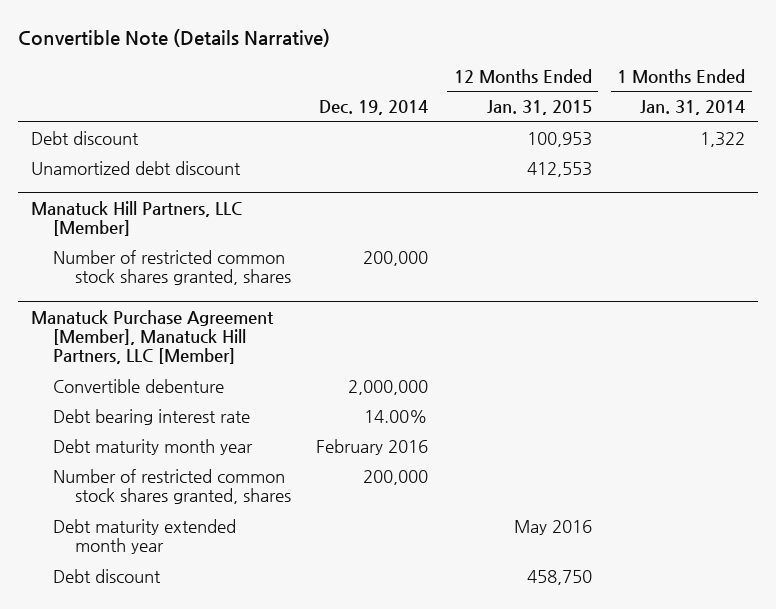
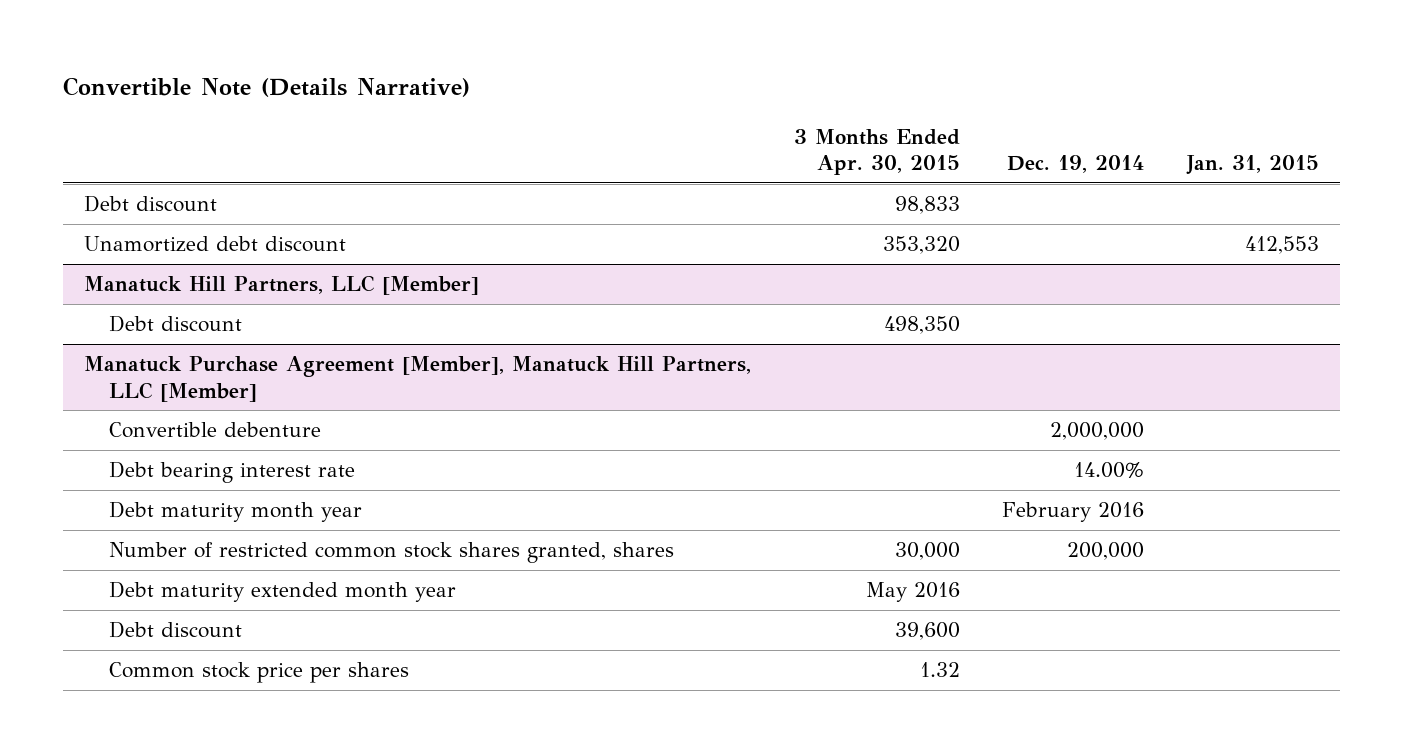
- | Dec. 19, 2014 | 12 Months Ended Jan. 31, 2015 | 1 Months Ended Jan. 31, 2014
+ | 3 Months Ended Apr. 30, 2015 | Dec. 19, 2014 | Jan. 31, 2015
@ Manatuck Hill Partners, LLC [Member]
- Number of restricted common stock shares granted, shares | 200,000 | |
+ Debt discount | 498,350 | |
@ Manatuck Purchase Agreement [Member], Manatuck Hill Partners, LLC [Member]
+ Common stock price per shares | 1.32 | |

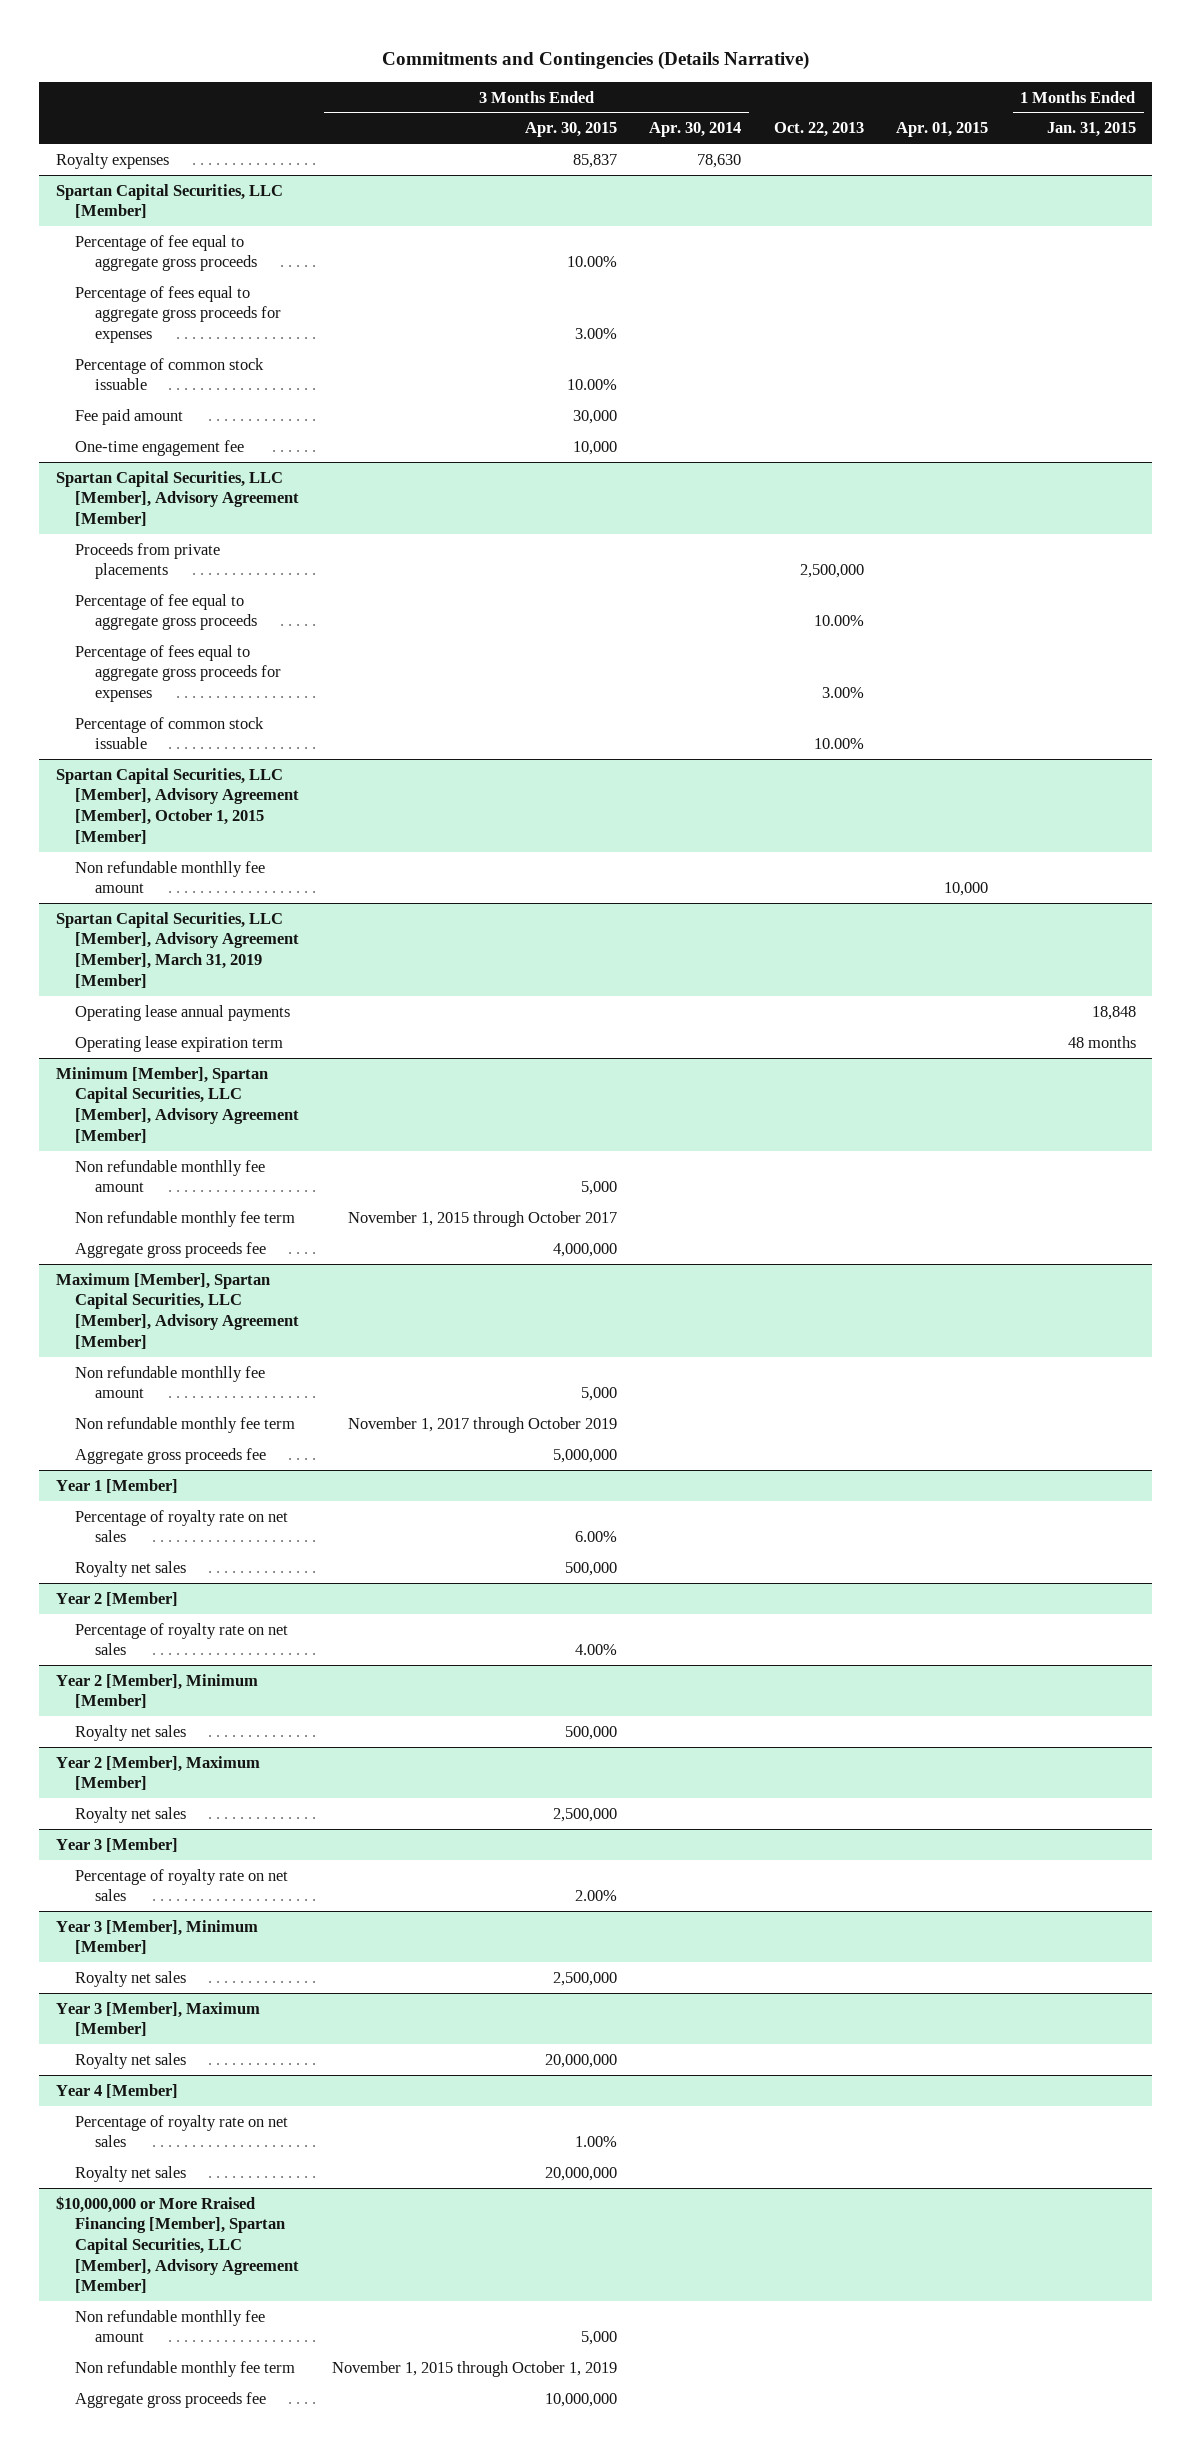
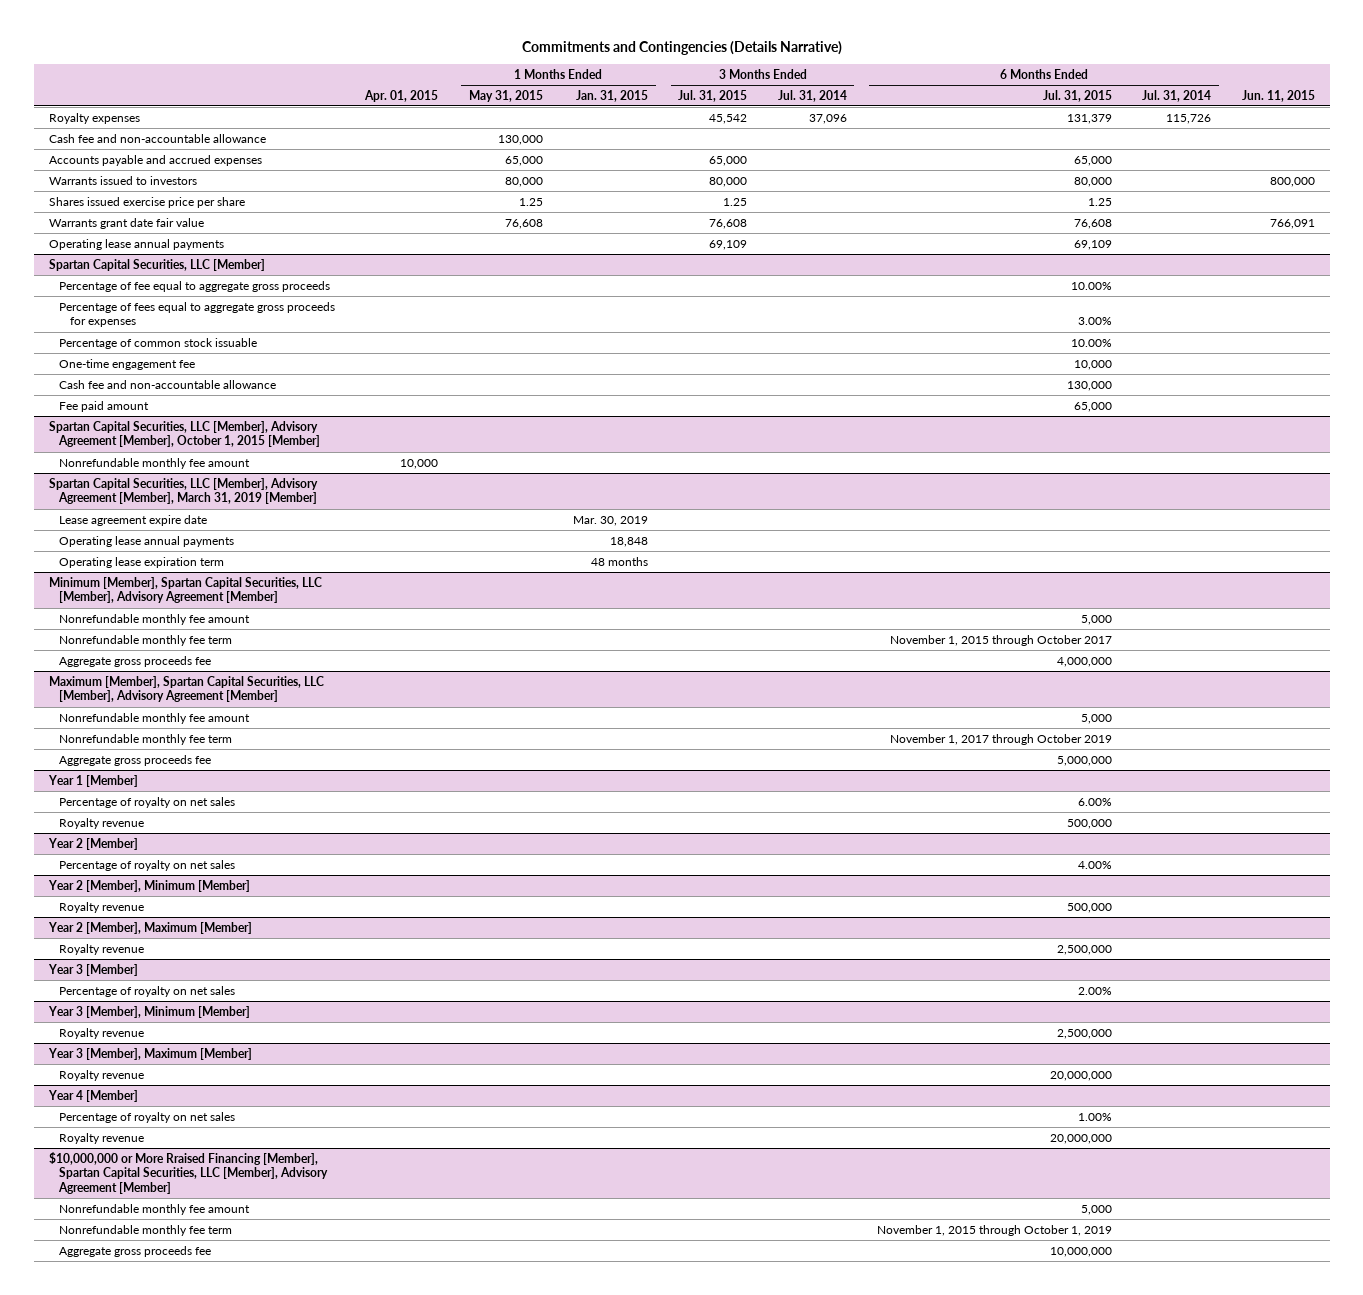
- | 3 Months Ended Apr. 30, 2015 | 3 Months Ended Apr. 30, 2014 | Oct. 22, 2013 | Apr. 01, 2015 | 1 Months Ended Jan. 31, 2015
+ | Apr. 01, 2015 | 1 Months Ended May 31, 2015 | 1 Months Ended Jan. 31, 2015 | 3 Months Ended Jul. 31, 2015 | 3 Months Ended Jul. 31, 2014 | 6 Months Ended Jul. 31, 2015 | 6 Months Ended Jul. 31, 2014 | Jun. 11, 2015
+ Cash fee and non-accountable allowance | | 130,000 | | | | | |
+ Accounts payable and accrued expenses | | 65,000 | | 65,000 | | 65,000 | |
+ Warrants issued to investors | | 80,000 | | 80,000 | | 80,000 | | 800,000
+ Shares issued exercise price per share | | 1.25 | | 1.25 | | 1.25 | |
+ Warrants grant date fair value | | 76,608 | | 76,608 | | 76,608 | | 766,091
+ Operating lease annual payments | | | | 69,109 | | 69,109 | |
- Spartan Capital Securities, LLC [Member], Advisory Agreement [Member]
- Proceeds from private placements | | | 2,500,000 | |
- Percentage of fee equal to aggregate gross proceeds | | | 10.00% | |
- Percentage of fees equal to aggregate gross proceeds for expenses | | | 3.00% | |
- Percentage of common stock issuable | | | 10.00% | |
@ Spartan Capital Securities, LLC [Member]
+ Cash fee and non-accountable allowance | | | | | | 130,000 | |
moved down: Fee paid amount | | | | | | 65,000 | |
@ Spartan Capital Securities, LLC [Member], Advisory Agreement [Member], October 1, 2015 [Member]
- Non refundable monthlly fee amount | | | | 10,000 |
+ Nonrefundable monthly fee amount | 10,000 | | | | | | |
@ Spartan Capital Securities, LLC [Member], Advisory Agreement [Member], March 31, 2019 [Member]
+ Lease agreement expire date | | | Mar. 30, 2019 | | | | |
@ Minimum [Member], Spartan Capital Securities, LLC [Member], Advisory Agreement [Member]
- Non refundable monthlly fee amount | 5,000 | | | |
- Non refundable monthly fee term | November 1, 2015 through October 2017 | | | |
+ Nonrefundable monthly fee amount | | | | | | 5,000 | |
+ Nonrefundable monthly fee term | | | | | | November 1, 2015 through October 2017 | |
@ Maximum [Member], Spartan Capital Securities, LLC [Member], Advisory Agreement [Member]
- Non refundable monthlly fee amount | 5,000 | | | |
- Non refundable monthly fee term | November 1, 2017 through October 2019 | | | |
+ Nonrefundable monthly fee amount | | | | | | 5,000 | |
+ Nonrefundable monthly fee term | | | | | | November 1, 2017 through October 2019 | |
@ Year 1 [Member]
- Percentage of royalty rate on net sales | 6.00% | | | |
- Royalty net sales | 500,000 | | | |
+ Percentage of royalty on net sales | | | | | | 6.00% | |
+ Royalty revenue | | | | | | 500,000 | |
@ Year 2 [Member]
- Percentage of royalty rate on net sales | 4.00% | | | |
+ Percentage of royalty on net sales | | | | | | 4.00% | |
@ Year 2 [Member], Minimum [Member]
- Royalty net sales | 500,000 | | | |
+ Royalty revenue | | | | | | 500,000 | |
@ Year 2 [Member], Maximum [Member]
- Royalty net sales | 2,500,000 | | | |
+ Royalty revenue | | | | | | 2,500,000 | |
@ Year 3 [Member]
- Percentage of royalty rate on net sales | 2.00% | | | |
+ Percentage of royalty on net sales | | | | | | 2.00% | |
@ Year 3 [Member], Minimum [Member]
- Royalty net sales | 2,500,000 | | | |
+ Royalty revenue | | | | | | 2,500,000 | |
@ Year 3 [Member], Maximum [Member]
- Royalty net sales | 20,000,000 | | | |
+ Royalty revenue | | | | | | 20,000,000 | |
@ Year 4 [Member]
- Percentage of royalty rate on net sales | 1.00% | | | |
- Royalty net sales | 20,000,000 | | | |
+ Percentage of royalty on net sales | | | | | | 1.00% | |
+ Royalty revenue | | | | | | 20,000,000 | |
@ $10,000,000 or More Rraised Financing [Member], Spartan Capital Securities, LLC [Member], Advisory Agreement [Member]
- Non refundable monthlly fee amount | 5,000 | | | |
- Non refundable monthly fee term | November 1, 2015 through October 1, 2019 | | | |
+ Nonrefundable monthly fee amount | | | | | | 5,000 | |
+ Nonrefundable monthly fee term | | | | | | November 1, 2015 through October 1, 2019 | |

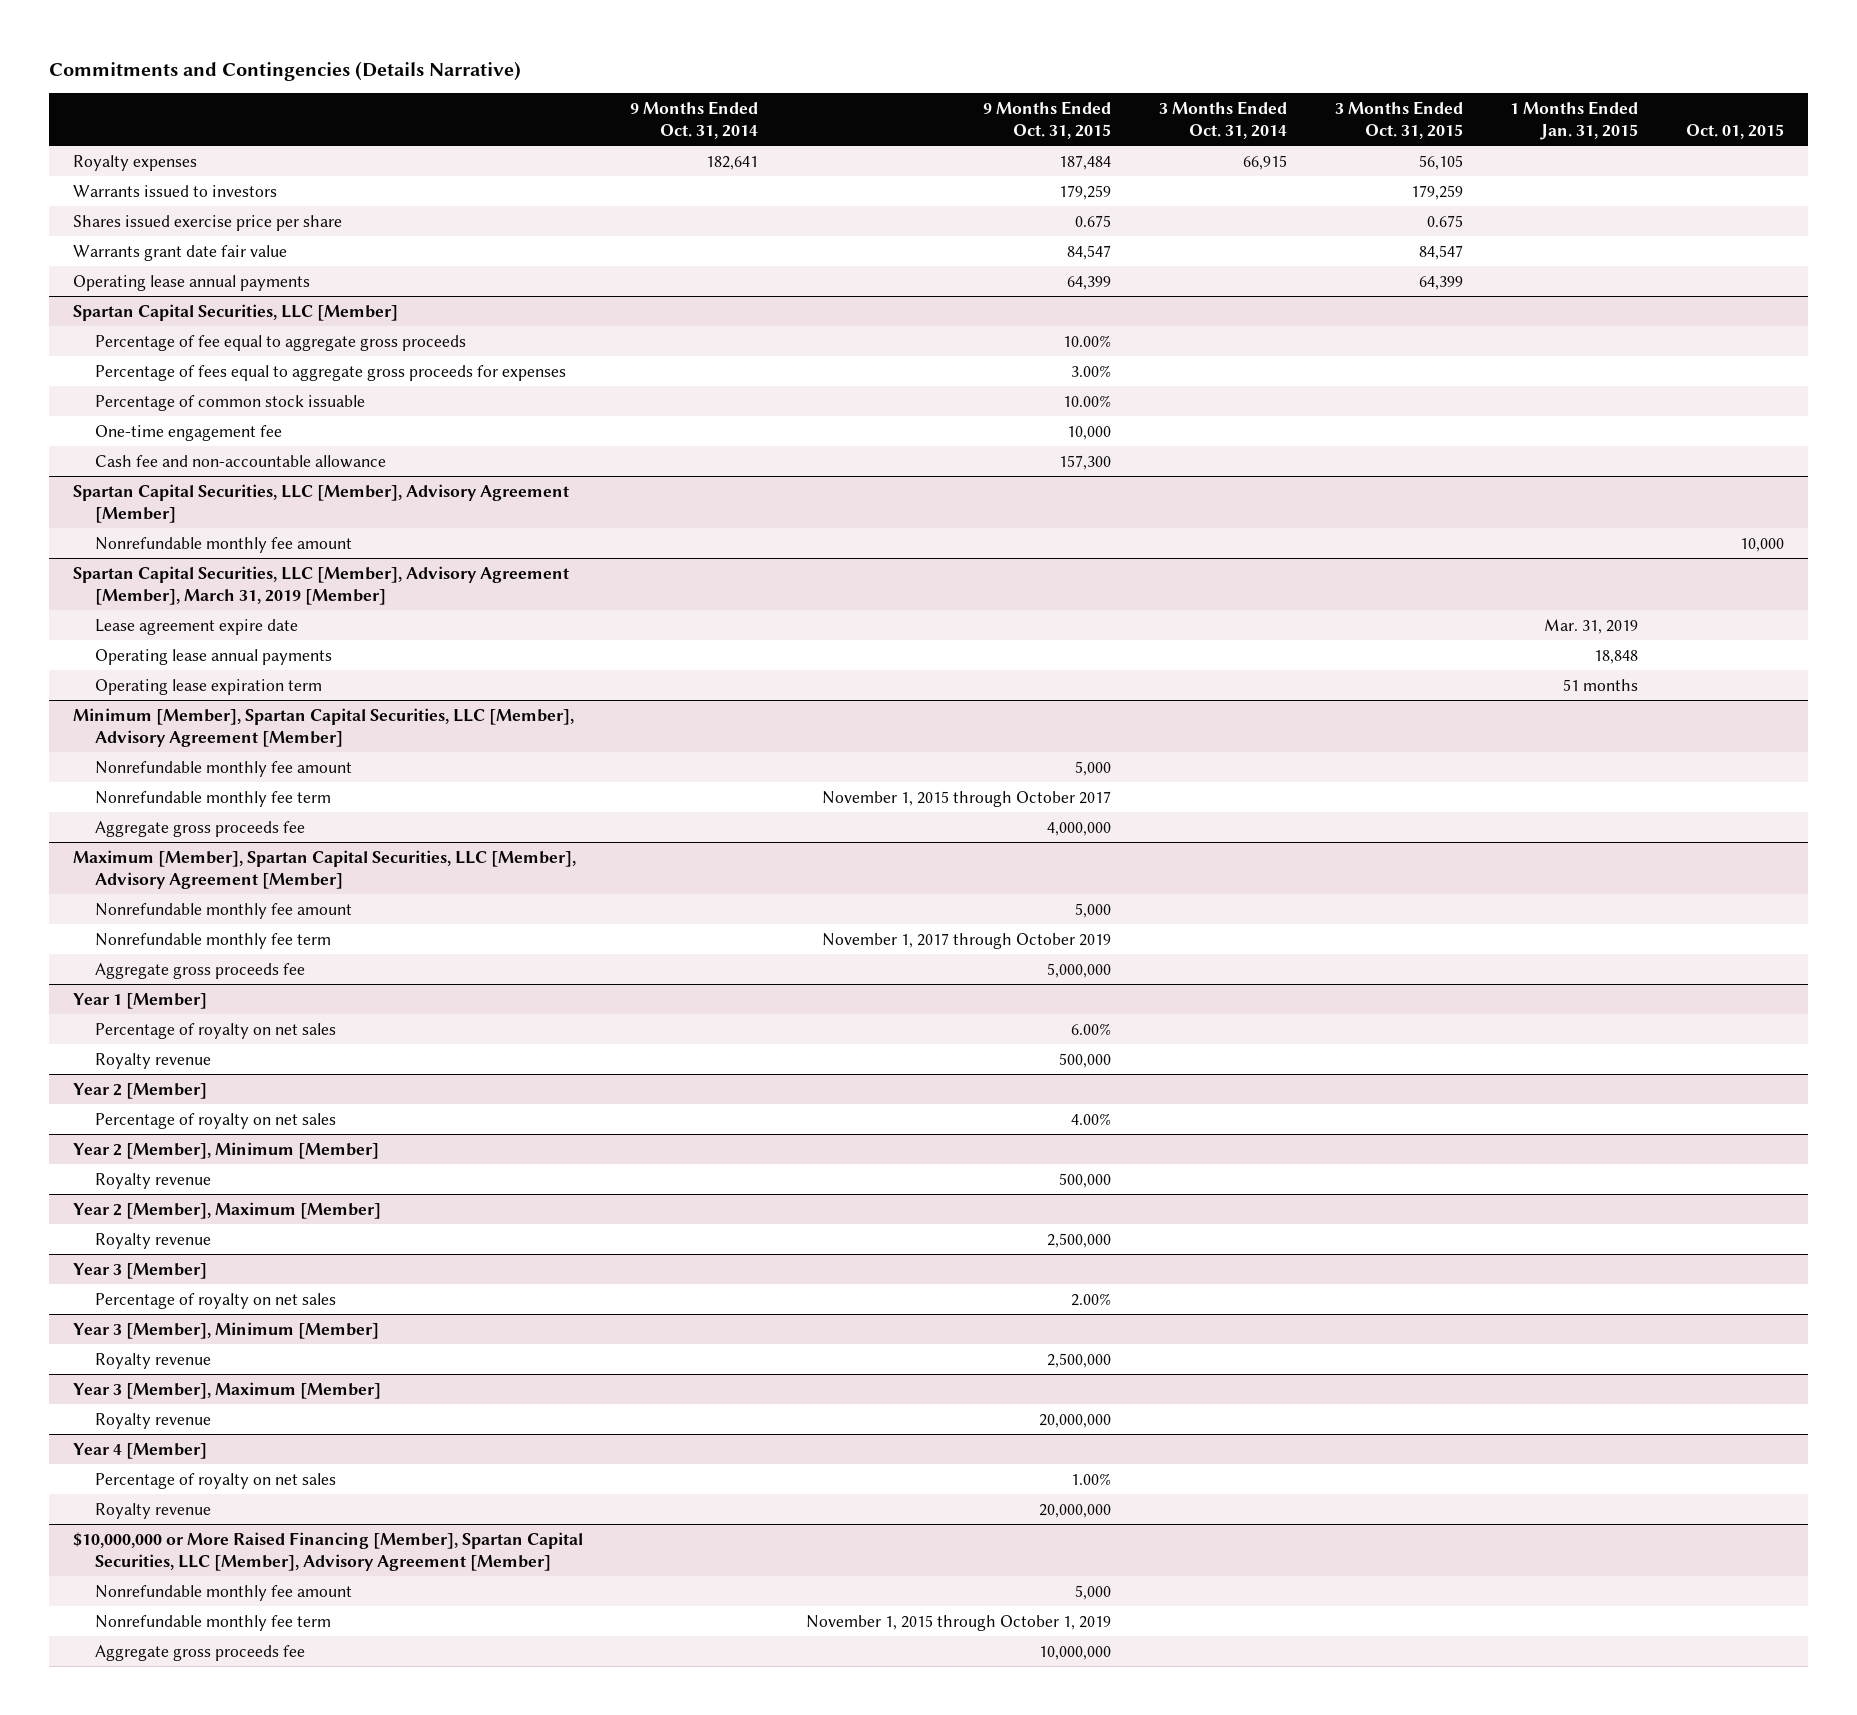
- | Apr. 01, 2015 | 1 Months Ended May 31, 2015 | 1 Months Ended Jan. 31, 2015 | 3 Months Ended Jul. 31, 2015 | 3 Months Ended Jul. 31, 2014 | 6 Months Ended Jul. 31, 2015 | 6 Months Ended Jul. 31, 2014 | Jun. 11, 2015
+ | 9 Months Ended Oct. 31, 2014 | 9 Months Ended Oct. 31, 2015 | 3 Months Ended Oct. 31, 2014 | 3 Months Ended Oct. 31, 2015 | 1 Months Ended Jan. 31, 2015 | Oct. 01, 2015
- Cash fee and non-accountable allowance | | 130,000 | | | | | |
- Accounts payable and accrued expenses | | 65,000 | | 65,000 | | 65,000 | |
@ Spartan Capital Securities, LLC [Member]
- Fee paid amount | | | | | | 65,000 | |
- Spartan Capital Securities, LLC [Member], Advisory Agreement [Member], October 1, 2015 [Member]
+ Spartan Capital Securities, LLC [Member], Advisory Agreement [Member]
@ Spartan Capital Securities, LLC [Member], Advisory Agreement [Member], March 31, 2019 [Member]
- Lease agreement expire date | | | Mar. 30, 2019 | | | | |
+ Lease agreement expire date | | | | | Mar. 31, 2019 |
- Operating lease expiration term | | | 48 months | | | | |
+ Operating lease expiration term | | | | | 51 months |
- $10,000,000 or More Rraised Financing [Member], Spartan Capital Securities, LLC [Member], Advisory Agreement [Member]
+ $10,000,000 or More Raised Financing [Member], Spartan Capital Securities, LLC [Member], Advisory Agreement [Member]

